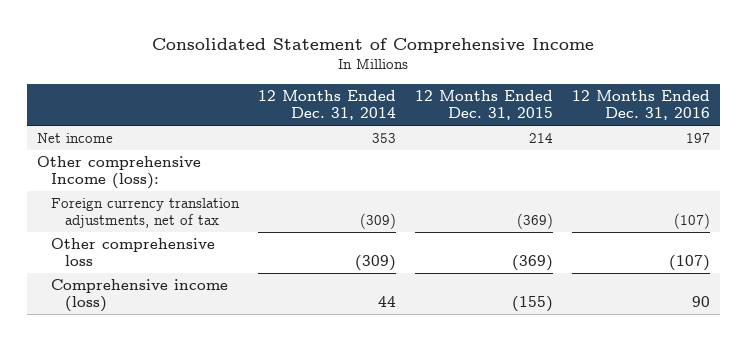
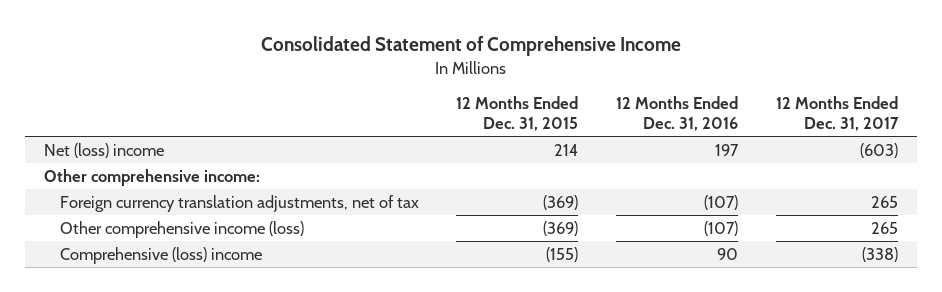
- | 12 Months Ended Dec. 31, 2014 | 12 Months Ended Dec. 31, 2015 | 12 Months Ended Dec. 31, 2016
+ | 12 Months Ended Dec. 31, 2015 | 12 Months Ended Dec. 31, 2016 | 12 Months Ended Dec. 31, 2017
- Net income | 353 | 214 | 197
- Other comprehensive Income (loss):
+ Net (loss) income | 214 | 197 | (603)
+ Other comprehensive income:
- Other comprehensive loss | (309) | (369) | (107)
- Comprehensive income (loss) | 44 | (155) | 90
+ Other comprehensive income (loss) | (369) | (107) | 265
+ Comprehensive (loss) income | (155) | 90 | (338)

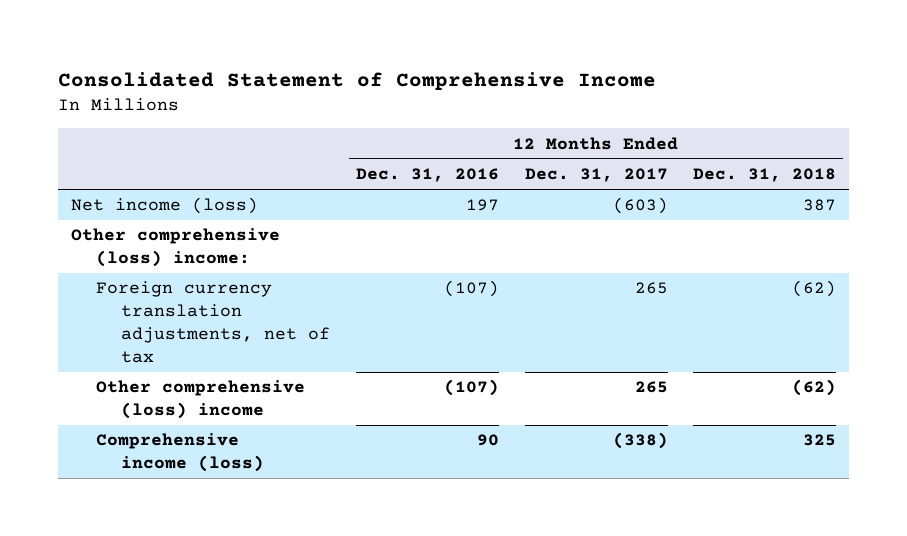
- | 12 Months Ended Dec. 31, 2015 | 12 Months Ended Dec. 31, 2016 | 12 Months Ended Dec. 31, 2017
+ | 12 Months Ended Dec. 31, 2016 | 12 Months Ended Dec. 31, 2017 | 12 Months Ended Dec. 31, 2018
- Net (loss) income | 214 | 197 | (603)
- Other comprehensive income:
+ Net income (loss) | 197 | (603) | 387
+ Other comprehensive (loss) income:
- Other comprehensive income (loss) | (369) | (107) | 265
- Comprehensive (loss) income | (155) | 90 | (338)
+ Other comprehensive (loss) income | (107) | 265 | (62)
+ Comprehensive income (loss) | 90 | (338) | 325

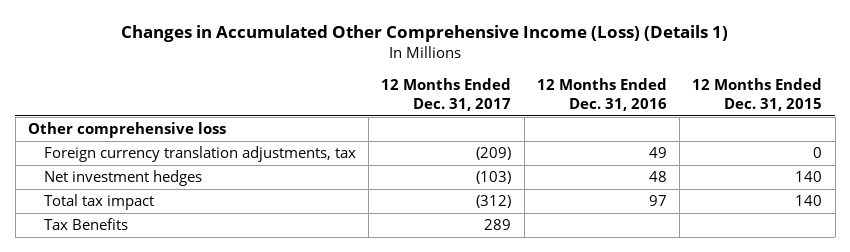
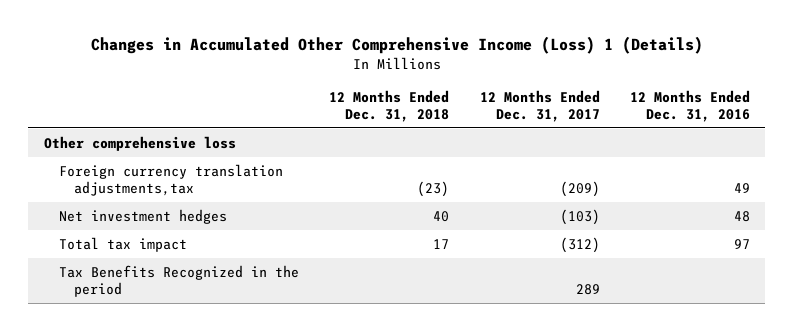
- Changes in Accumulated Other Comprehensive Income (Loss) (Details 1)
+ Changes in Accumulated Other Comprehensive Income (Loss) 1 (Details)
- | 12 Months Ended Dec. 31, 2017 | 12 Months Ended Dec. 31, 2016 | 12 Months Ended Dec. 31, 2015
+ | 12 Months Ended Dec. 31, 2018 | 12 Months Ended Dec. 31, 2017 | 12 Months Ended Dec. 31, 2016
- Foreign currency translation adjustments, tax | (209) | 49 | 0
+ Foreign currency translation adjustments,tax | (23) | (209) | 49
- Tax Benefits | 289 | |
+ Tax Benefits Recognized in the period | | 289 |

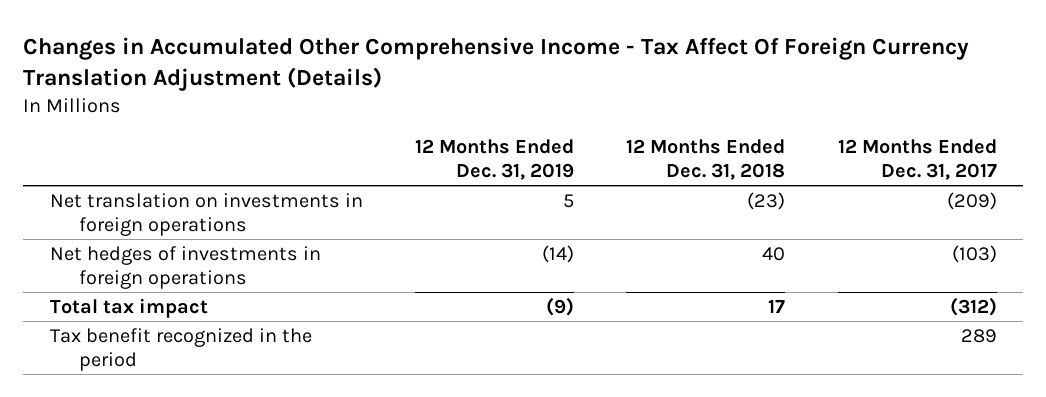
- Changes in Accumulated Other Comprehensive Income (Loss) 1 (Details)
+ Changes in Accumulated Other Comprehensive Income - Tax Affect Of Foreign Currency Translation Adjustment (Details)
- | 12 Months Ended Dec. 31, 2018 | 12 Months Ended Dec. 31, 2017 | 12 Months Ended Dec. 31, 2016
+ | 12 Months Ended Dec. 31, 2019 | 12 Months Ended Dec. 31, 2018 | 12 Months Ended Dec. 31, 2017
- Other comprehensive loss
- Foreign currency translation adjustments,tax | (23) | (209) | 49
- Net investment hedges | 40 | (103) | 48
+ Net translation on investments in foreign operations | 5 | (23) | (209)
+ Net hedges of investments in foreign operations | (14) | 40 | (103)
- Tax Benefits Recognized in the period | | 289 |
+ Tax benefit recognized in the period | | | 289

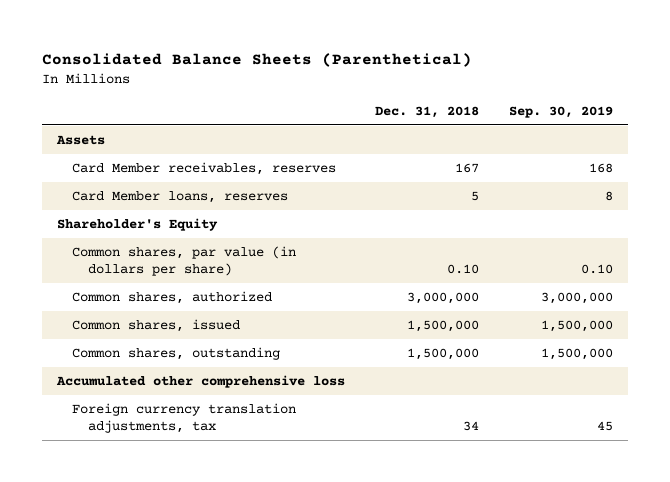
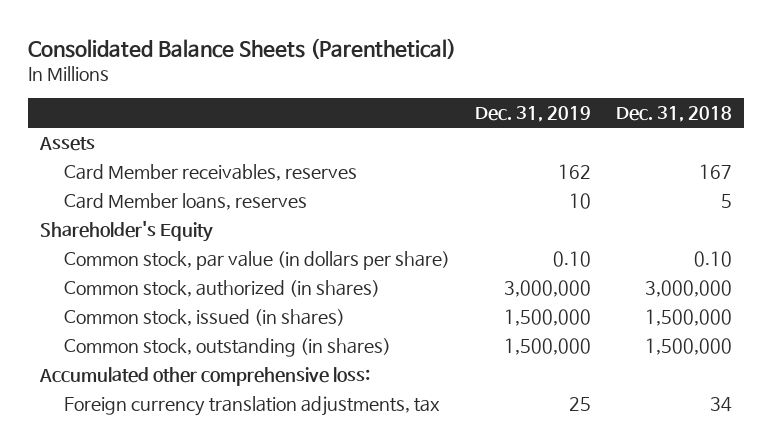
- | Dec. 31, 2018 | Sep. 30, 2019
+ | Dec. 31, 2019 | Dec. 31, 2018
- Common shares, par value (in dollars per share) | 0.10 | 0.10
- Common shares, authorized | 3,000,000 | 3,000,000
- Common shares, issued | 1,500,000 | 1,500,000
- Common shares, outstanding | 1,500,000 | 1,500,000
- Accumulated other comprehensive loss
+ Common stock, par value (in dollars per share) | 0.10 | 0.10
+ Common stock, authorized (in shares) | 3,000,000 | 3,000,000
+ Common stock, issued (in shares) | 1,500,000 | 1,500,000
+ Common stock, outstanding (in shares) | 1,500,000 | 1,500,000
+ Accumulated other comprehensive loss:

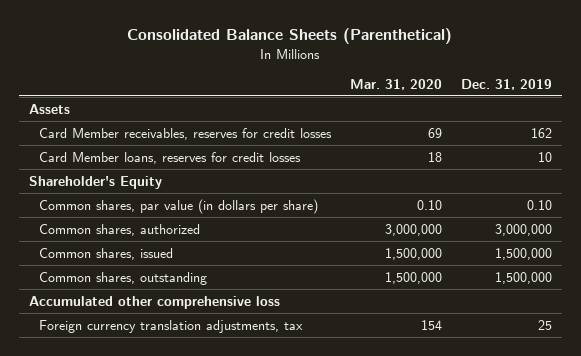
- | Dec. 31, 2019 | Dec. 31, 2018
+ | Mar. 31, 2020 | Dec. 31, 2019
- Card Member receivables, reserves | 162 | 167
- Card Member loans, reserves | 10 | 5
+ Card Member receivables, reserves for credit losses | 69 | 162
+ Card Member loans, reserves for credit losses | 18 | 10
- Common stock, par value (in dollars per share) | 0.10 | 0.10
- Common stock, authorized (in shares) | 3,000,000 | 3,000,000
- Common stock, issued (in shares) | 1,500,000 | 1,500,000
- Common stock, outstanding (in shares) | 1,500,000 | 1,500,000
- Accumulated other comprehensive loss:
+ Common shares, par value (in dollars per share) | 0.10 | 0.10
+ Common shares, authorized | 3,000,000 | 3,000,000
+ Common shares, issued | 1,500,000 | 1,500,000
+ Common shares, outstanding | 1,500,000 | 1,500,000
+ Accumulated other comprehensive loss

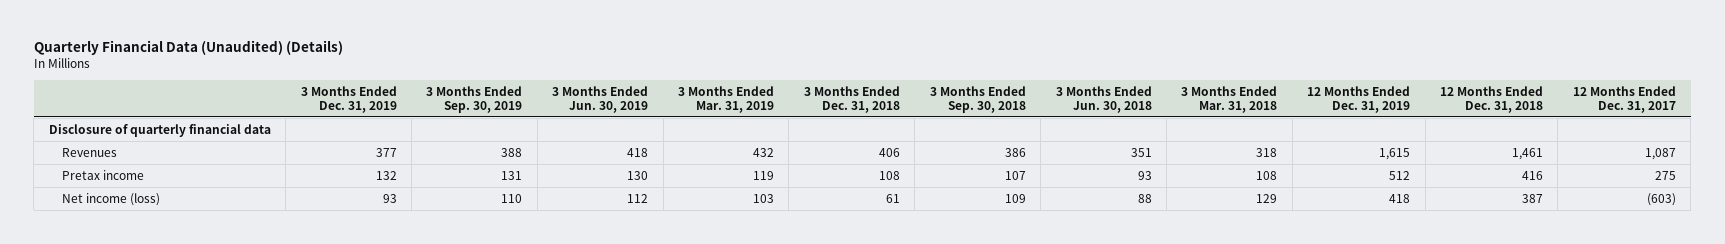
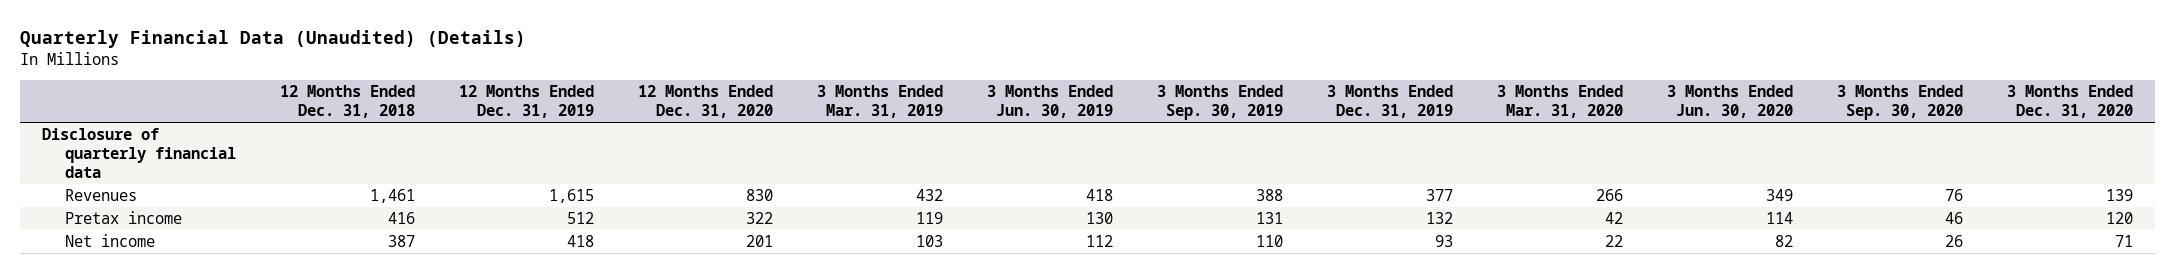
- | 3 Months Ended Dec. 31, 2019 | 3 Months Ended Sep. 30, 2019 | 3 Months Ended Jun. 30, 2019 | 3 Months Ended Mar. 31, 2019 | 3 Months Ended Dec. 31, 2018 | 3 Months Ended Sep. 30, 2018 | 3 Months Ended Jun. 30, 2018 | 3 Months Ended Mar. 31, 2018 | 12 Months Ended Dec. 31, 2019 | 12 Months Ended Dec. 31, 2018 | 12 Months Ended Dec. 31, 2017
+ | 12 Months Ended Dec. 31, 2018 | 12 Months Ended Dec. 31, 2019 | 12 Months Ended Dec. 31, 2020 | 3 Months Ended Mar. 31, 2019 | 3 Months Ended Jun. 30, 2019 | 3 Months Ended Sep. 30, 2019 | 3 Months Ended Dec. 31, 2019 | 3 Months Ended Mar. 31, 2020 | 3 Months Ended Jun. 30, 2020 | 3 Months Ended Sep. 30, 2020 | 3 Months Ended Dec. 31, 2020
- Net income (loss) | 93 | 110 | 112 | 103 | 61 | 109 | 88 | 129 | 418 | 387 | (603)
+ Net income | 387 | 418 | 201 | 103 | 112 | 110 | 93 | 22 | 82 | 26 | 71

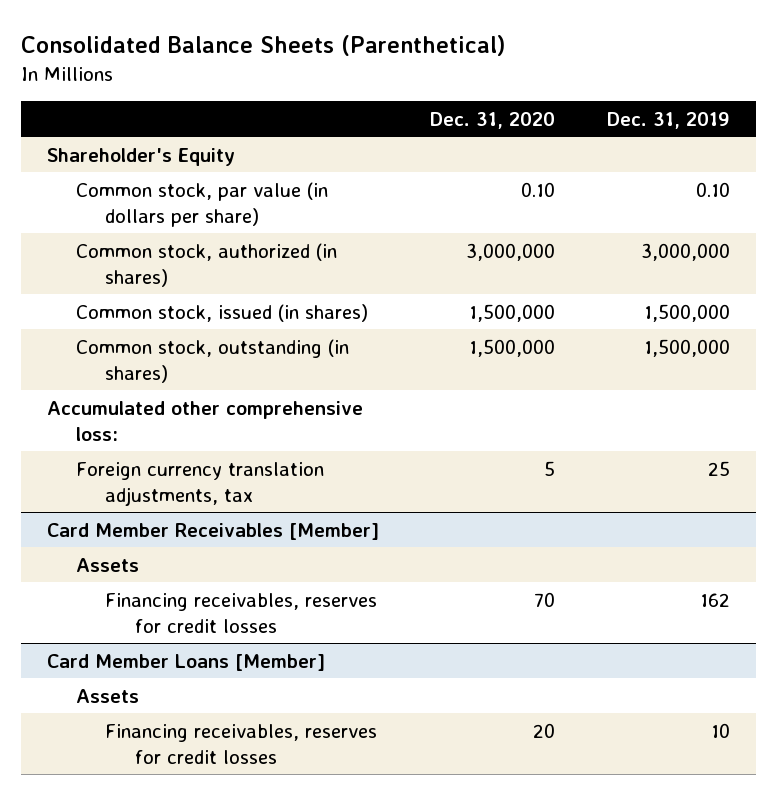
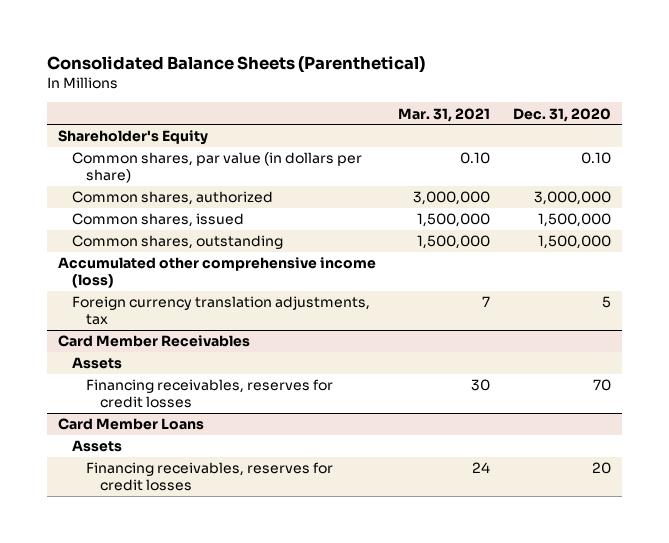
- | Dec. 31, 2020 | Dec. 31, 2019
+ | Mar. 31, 2021 | Dec. 31, 2020
- Common stock, par value (in dollars per share) | 0.10 | 0.10
- Common stock, authorized (in shares) | 3,000,000 | 3,000,000
- Common stock, issued (in shares) | 1,500,000 | 1,500,000
- Common stock, outstanding (in shares) | 1,500,000 | 1,500,000
- Accumulated other comprehensive loss:
+ Common shares, par value (in dollars per share) | 0.10 | 0.10
+ Common shares, authorized | 3,000,000 | 3,000,000
+ Common shares, issued | 1,500,000 | 1,500,000
+ Common shares, outstanding | 1,500,000 | 1,500,000
+ Accumulated other comprehensive income (loss)
- Card Member Receivables [Member]
+ Card Member Receivables
- Card Member Loans [Member]
+ Card Member Loans

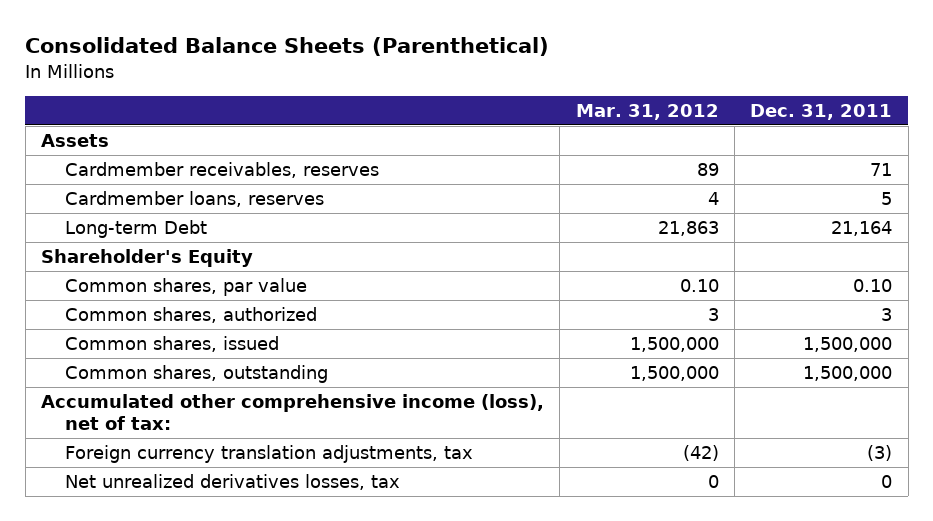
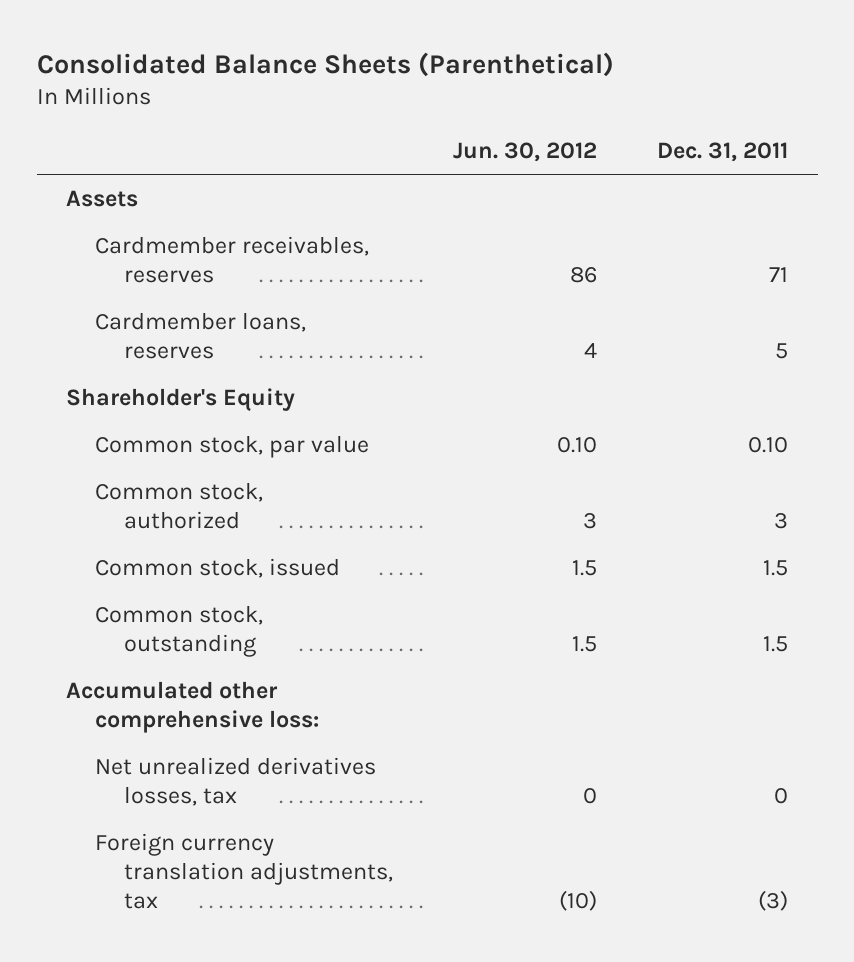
- | Mar. 31, 2012 | Dec. 31, 2011
+ | Jun. 30, 2012 | Dec. 31, 2011
- Long-term Debt | 21,863 | 21,164
- Common shares, par value | 0.10 | 0.10
- Common shares, authorized | 3 | 3
- Common shares, issued | 1,500,000 | 1,500,000
- Common shares, outstanding | 1,500,000 | 1,500,000
- Accumulated other comprehensive income (loss), net of tax:
+ Common stock, par value | 0.10 | 0.10
+ Common stock, authorized | 3 | 3
+ Common stock, issued | 1.5 | 1.5
+ Common stock, outstanding | 1.5 | 1.5
+ Accumulated other comprehensive loss:
moved down: Foreign currency translation adjustments, tax | (10) | (3)

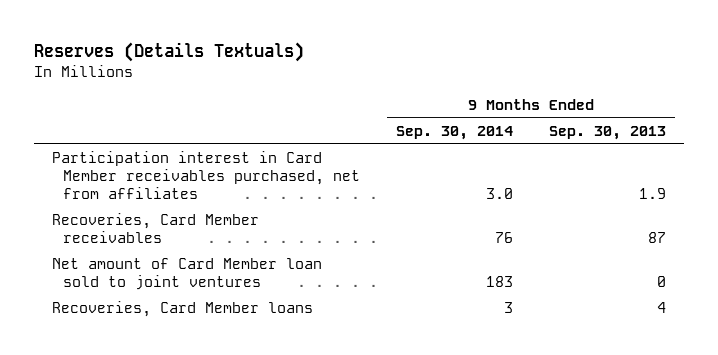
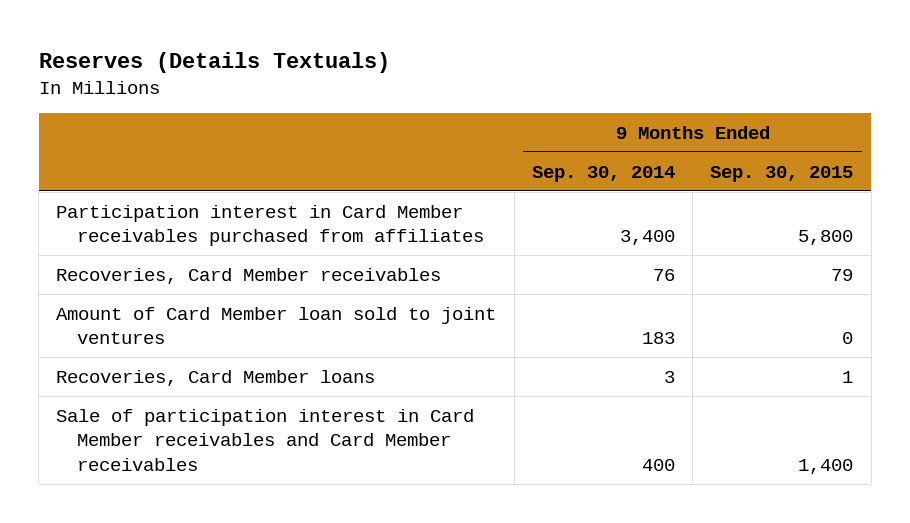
- | 9 Months Ended Sep. 30, 2014 | 9 Months Ended Sep. 30, 2013
+ | 9 Months Ended Sep. 30, 2014 | 9 Months Ended Sep. 30, 2015
- Participation interest in Card Member receivables purchased, net from affiliates | 3.0 | 1.9
+ Participation interest in Card Member receivables purchased from affiliates | 3,400 | 5,800
- Net amount of Card Member loan sold to joint ventures | 183 | 0
+ Amount of Card Member loan sold to joint ventures | 183 | 0
+ Sale of participation interest in Card Member receivables and Card Member receivables | 400 | 1,400

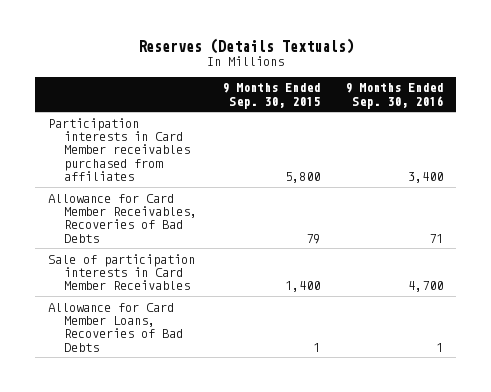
- | 9 Months Ended Sep. 30, 2014 | 9 Months Ended Sep. 30, 2015
+ | 9 Months Ended Sep. 30, 2015 | 9 Months Ended Sep. 30, 2016
- Participation interest in Card Member receivables purchased from affiliates | 3,400 | 5,800
- Recoveries, Card Member receivables | 76 | 79
- Amount of Card Member loan sold to joint ventures | 183 | 0
- Recoveries, Card Member loans | 3 | 1
- Sale of participation interest in Card Member receivables and Card Member receivables | 400 | 1,400
+ Participation interests in Card Member receivables purchased from affiliates | 5,800 | 3,400
+ Allowance for Card Member Receivables, Recoveries of Bad Debts | 79 | 71
+ Sale of participation interests in Card Member Receivables | 1,400 | 4,700
+ Allowance for Card Member Loans, Recoveries of Bad Debts | 1 | 1

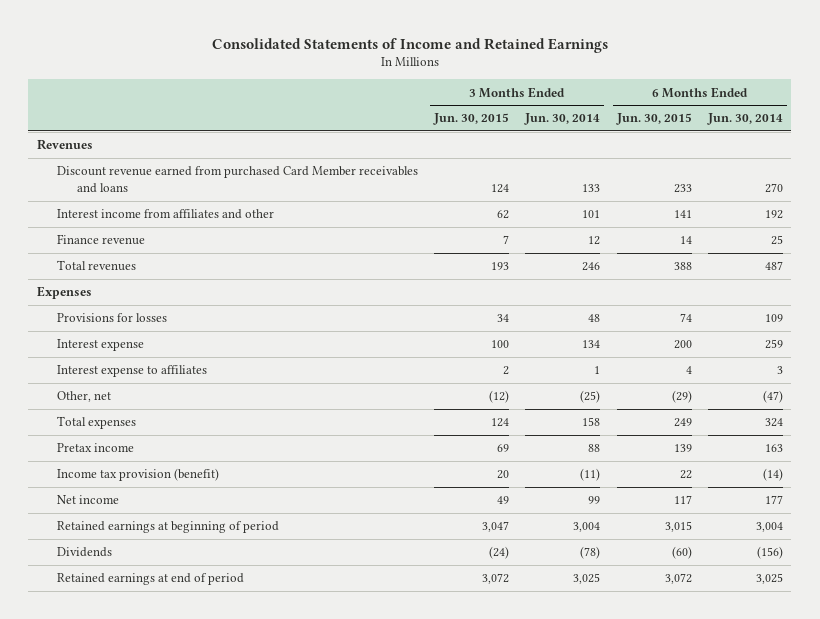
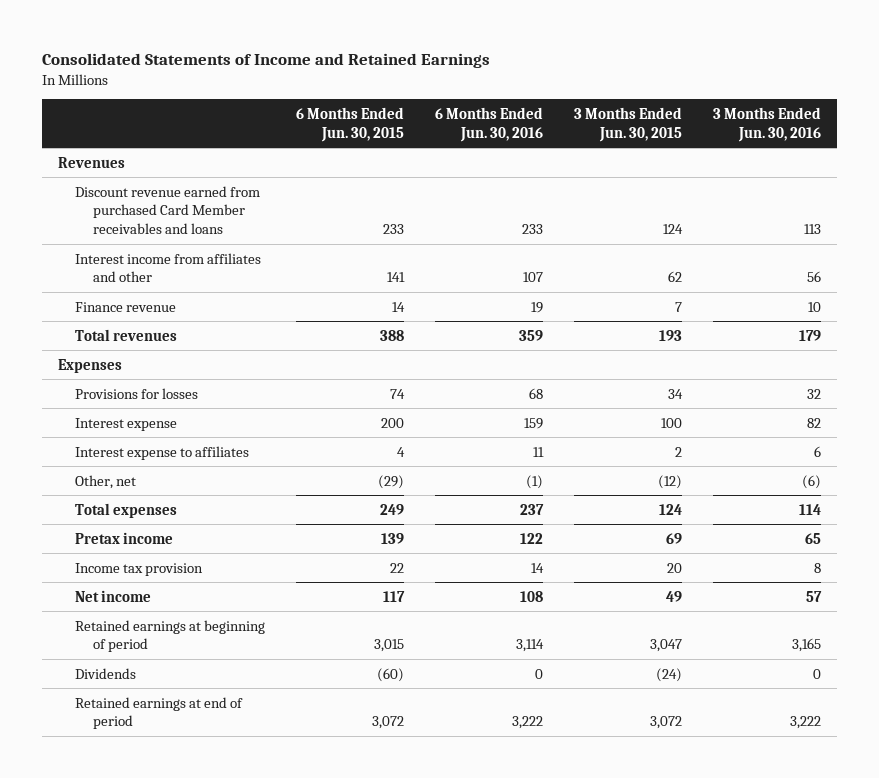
- | 3 Months Ended Jun. 30, 2015 | 3 Months Ended Jun. 30, 2014 | 6 Months Ended Jun. 30, 2015 | 6 Months Ended Jun. 30, 2014
+ | 6 Months Ended Jun. 30, 2015 | 6 Months Ended Jun. 30, 2016 | 3 Months Ended Jun. 30, 2015 | 3 Months Ended Jun. 30, 2016
- Income tax provision (benefit) | 20 | (11) | 22 | (14)
+ Income tax provision | 22 | 14 | 20 | 8

